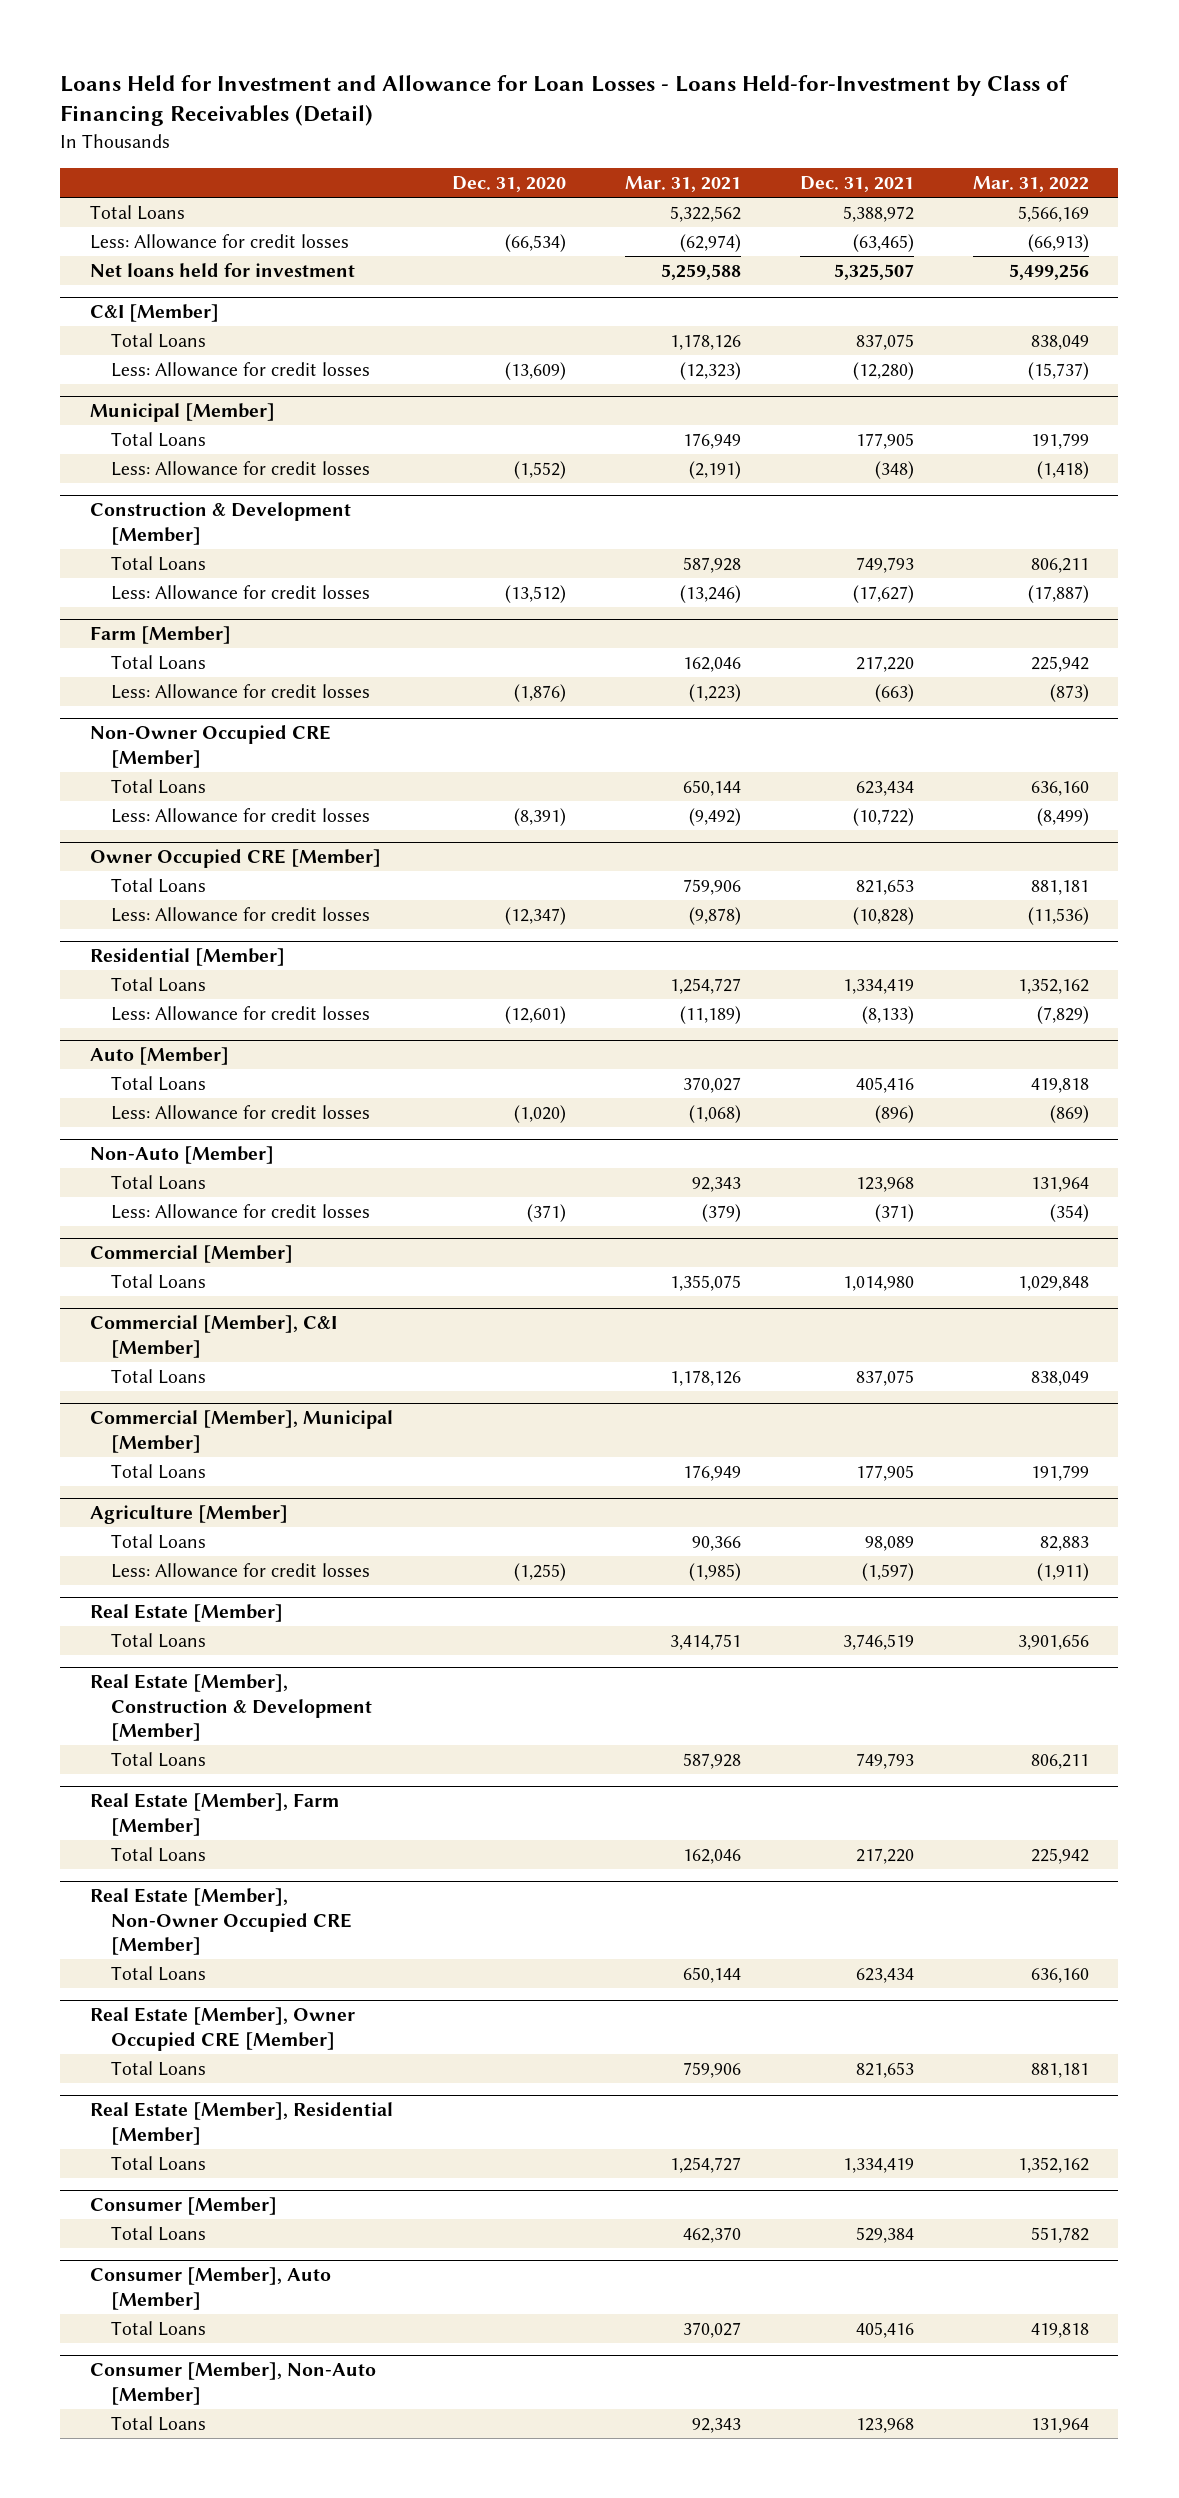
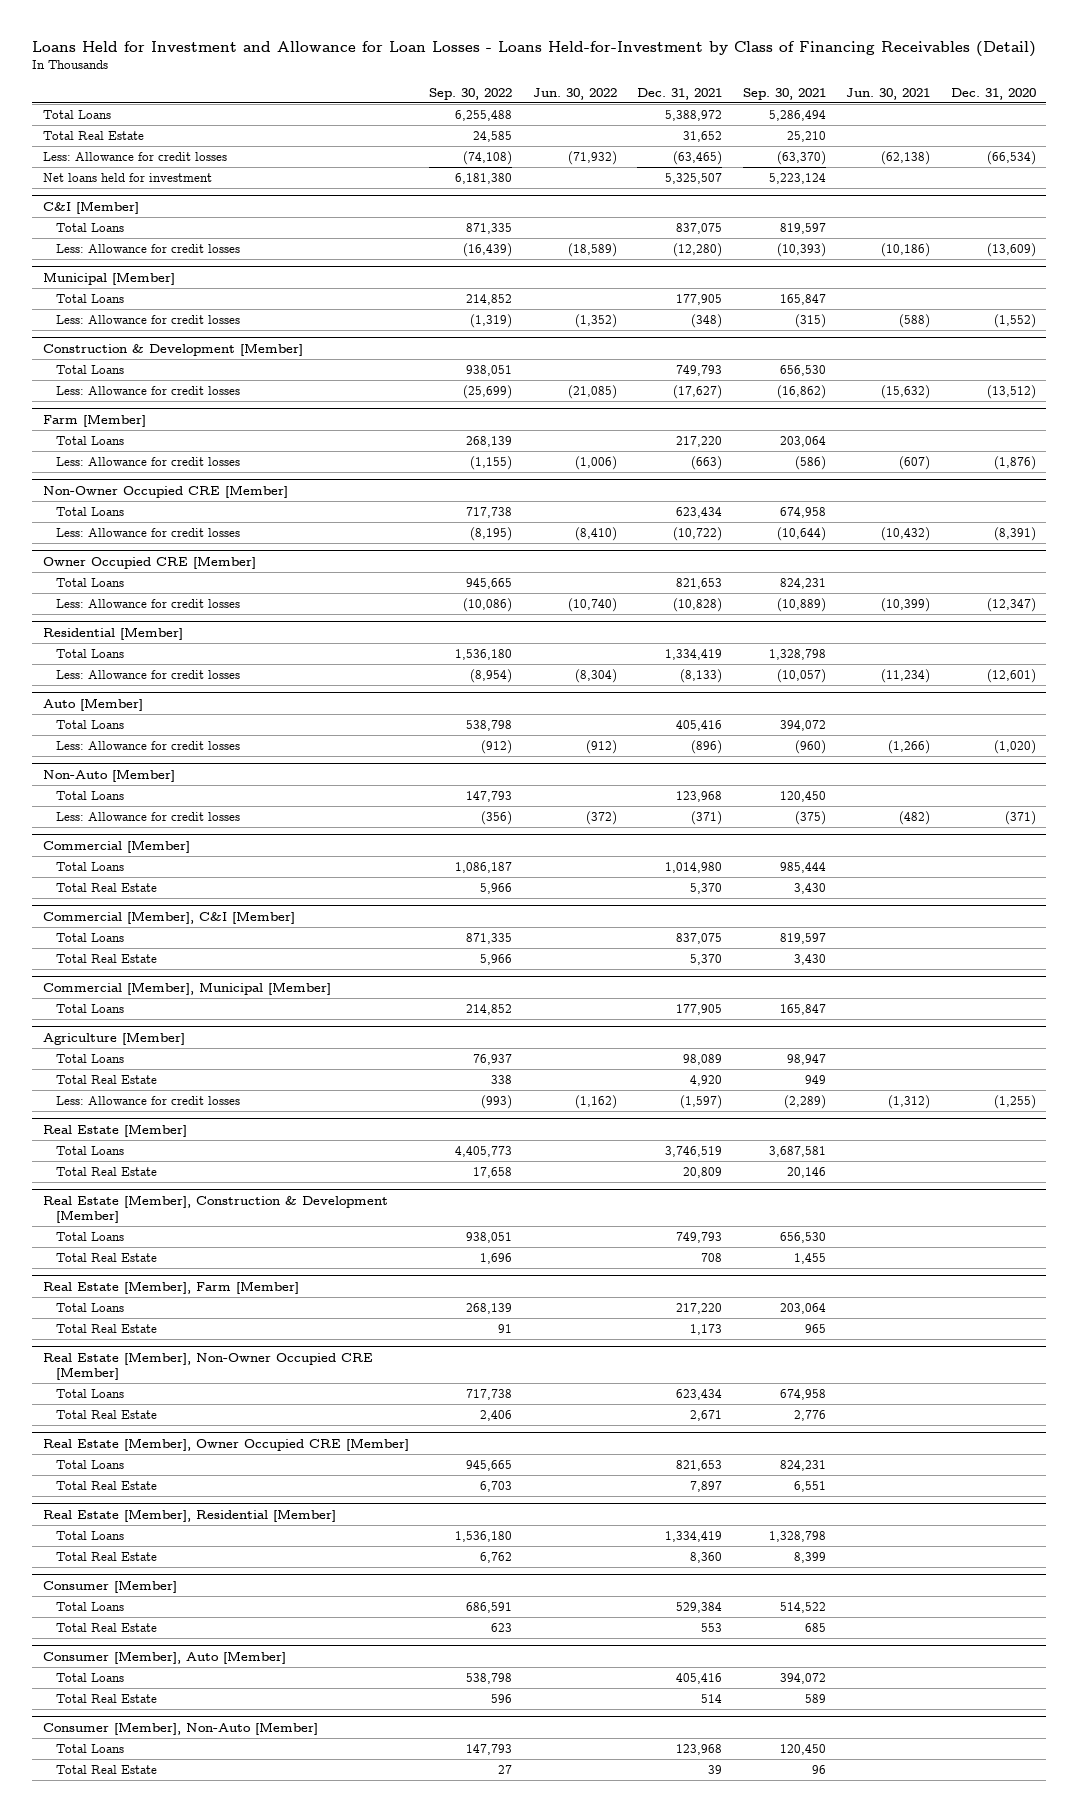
- | Dec. 31, 2020 | Mar. 31, 2021 | Dec. 31, 2021 | Mar. 31, 2022
+ | Sep. 30, 2022 | Jun. 30, 2022 | Dec. 31, 2021 | Sep. 30, 2021 | Jun. 30, 2021 | Dec. 31, 2020
+ Total Real Estate | 24,585 | | 31,652 | 25,210 | |
@ Commercial [Member]
+ Total Real Estate | 5,966 | | 5,370 | 3,430 | |
@ Commercial [Member], C&I [Member]
+ Total Real Estate | 5,966 | | 5,370 | 3,430 | |
@ Agriculture [Member]
+ Total Real Estate | 338 | | 4,920 | 949 | |
@ Real Estate [Member]
+ Total Real Estate | 17,658 | | 20,809 | 20,146 | |
@ Real Estate [Member], Construction & Development [Member]
+ Total Real Estate | 1,696 | | 708 | 1,455 | |
@ Real Estate [Member], Farm [Member]
+ Total Real Estate | 91 | | 1,173 | 965 | |
@ Real Estate [Member], Non-Owner Occupied CRE [Member]
+ Total Real Estate | 2,406 | | 2,671 | 2,776 | |
@ Real Estate [Member], Owner Occupied CRE [Member]
+ Total Real Estate | 6,703 | | 7,897 | 6,551 | |
@ Real Estate [Member], Residential [Member]
+ Total Real Estate | 6,762 | | 8,360 | 8,399 | |
@ Consumer [Member]
+ Total Real Estate | 623 | | 553 | 685 | |
@ Consumer [Member], Auto [Member]
+ Total Real Estate | 596 | | 514 | 589 | |
@ Consumer [Member], Non-Auto [Member]
+ Total Real Estate | 27 | | 39 | 96 | |

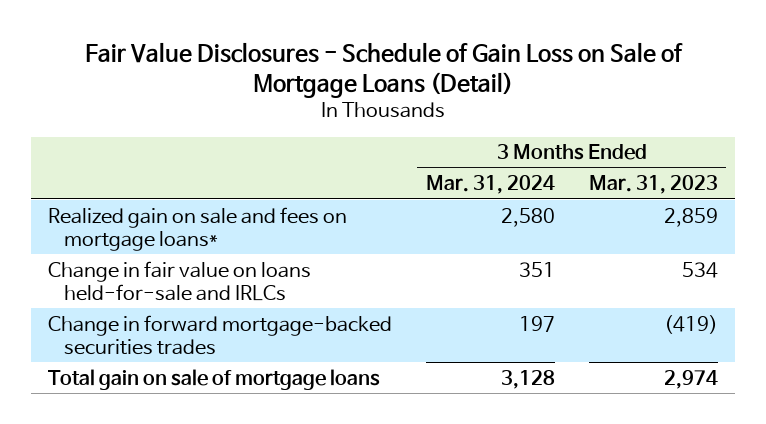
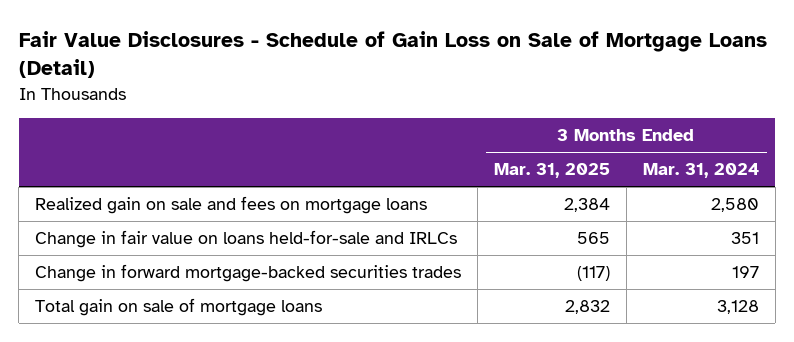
- | 3 Months Ended Mar. 31, 2024 | 3 Months Ended Mar. 31, 2023
+ | 3 Months Ended Mar. 31, 2025 | 3 Months Ended Mar. 31, 2024
- Realized gain on sale and fees on mortgage loans* | 2,580 | 2,859
+ Realized gain on sale and fees on mortgage loans | 2,384 | 2,580

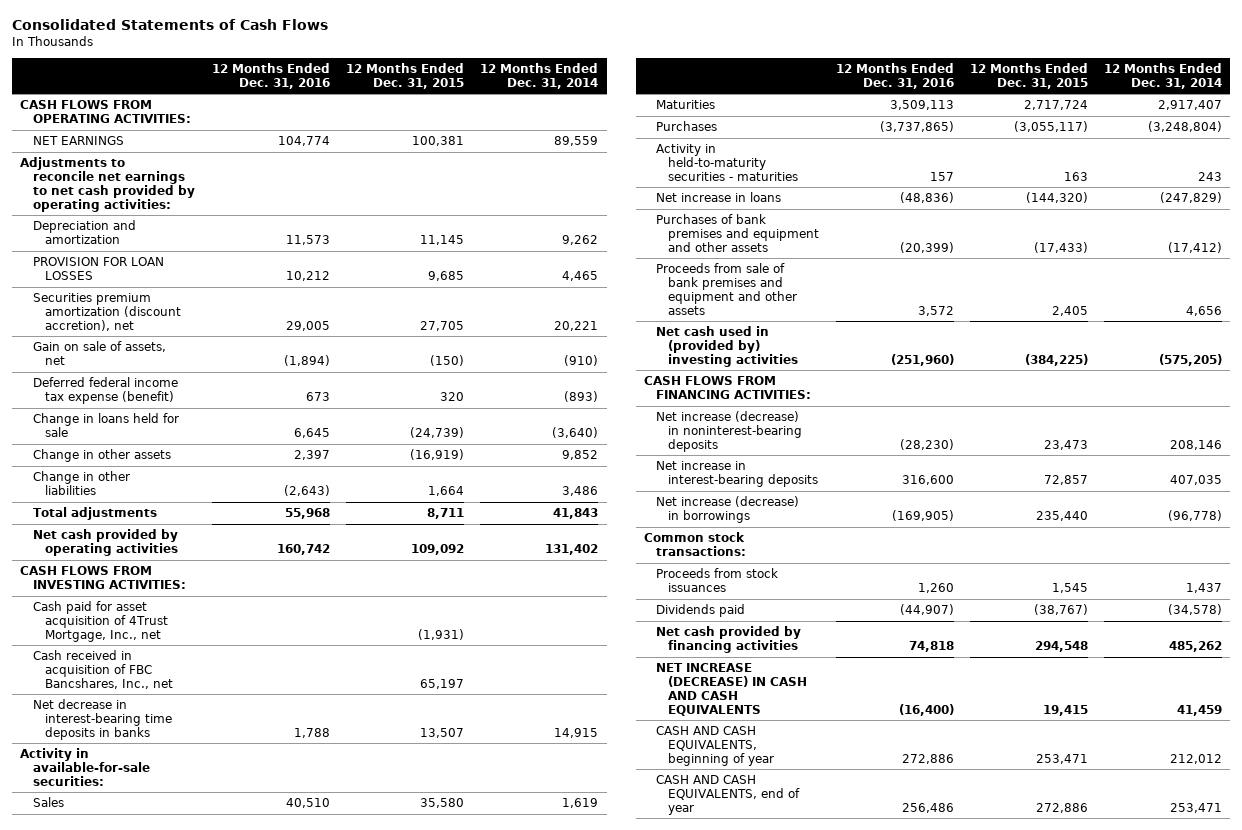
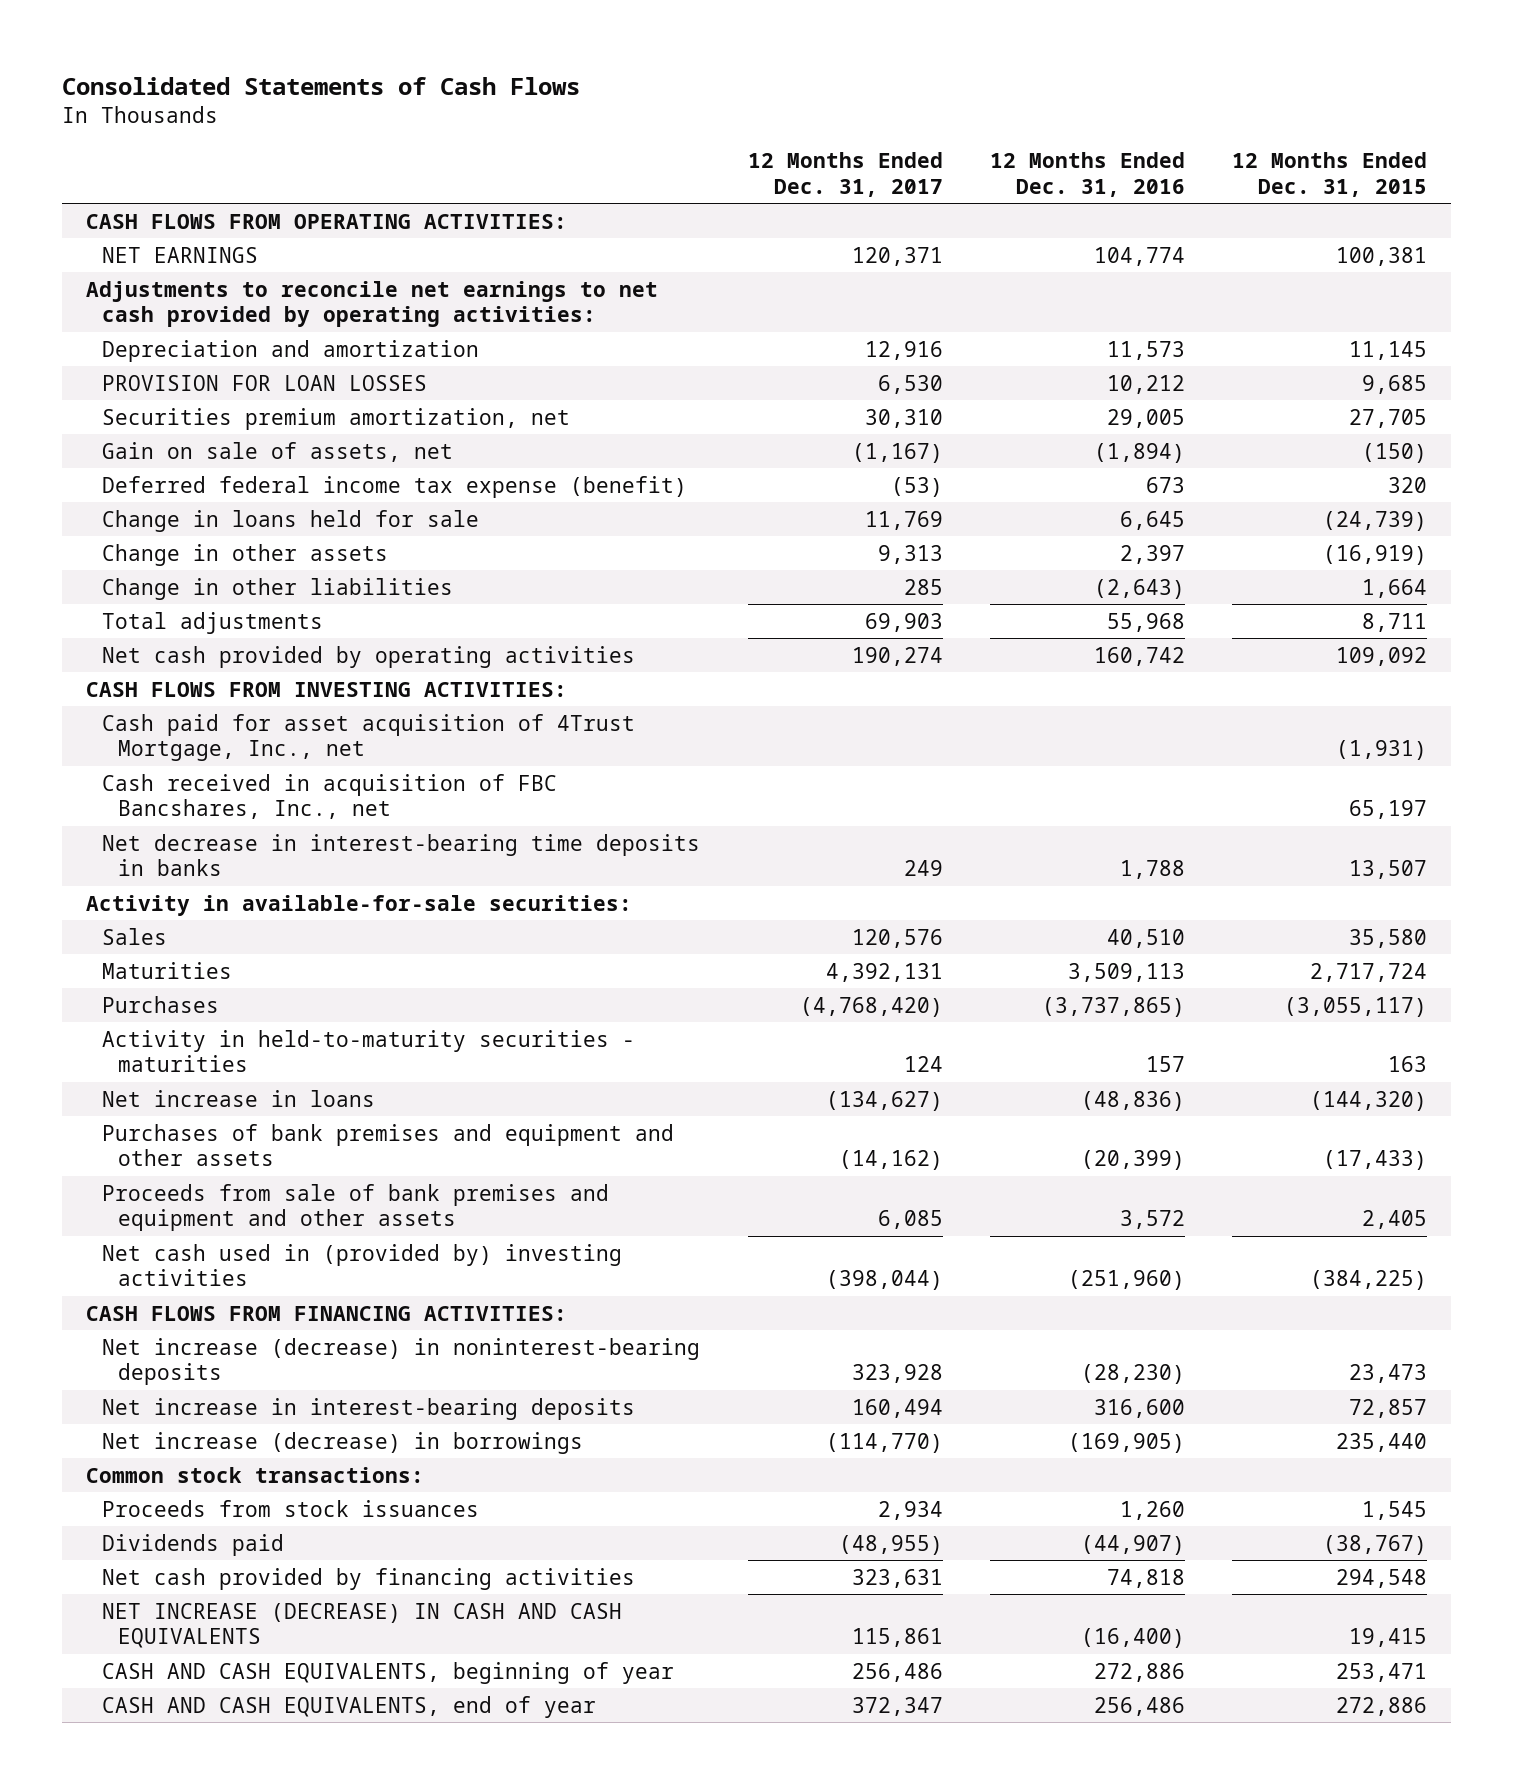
- | 12 Months Ended Dec. 31, 2016 | 12 Months Ended Dec. 31, 2015 | 12 Months Ended Dec. 31, 2014
+ | 12 Months Ended Dec. 31, 2017 | 12 Months Ended Dec. 31, 2016 | 12 Months Ended Dec. 31, 2015
- Securities premium amortization (discount accretion), net | 29,005 | 27,705 | 20,221
+ Securities premium amortization, net | 30,310 | 29,005 | 27,705

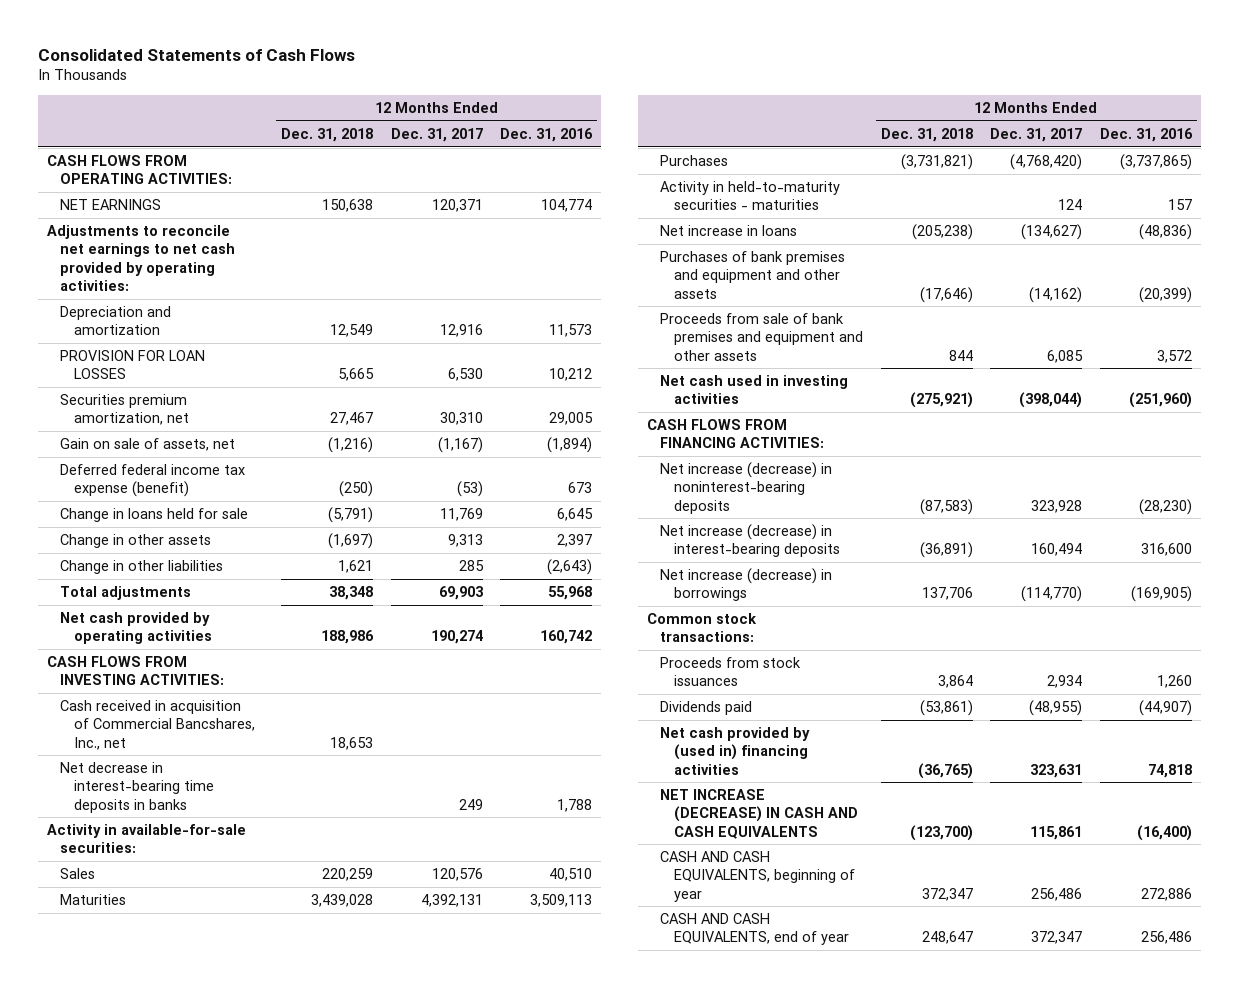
- | 12 Months Ended Dec. 31, 2017 | 12 Months Ended Dec. 31, 2016 | 12 Months Ended Dec. 31, 2015
+ | 12 Months Ended Dec. 31, 2018 | 12 Months Ended Dec. 31, 2017 | 12 Months Ended Dec. 31, 2016
- Cash paid for asset acquisition of 4Trust Mortgage, Inc., net | | | (1,931)
- Cash received in acquisition of FBC Bancshares, Inc., net | | | 65,197
+ Cash received in acquisition of Commercial Bancshares, Inc., net | 18,653 | |
- Net cash used in (provided by) investing activities | (398,044) | (251,960) | (384,225)
+ Net cash used in investing activities | (275,921) | (398,044) | (251,960)
- Net increase in interest-bearing deposits | 160,494 | 316,600 | 72,857
+ Net increase (decrease) in interest-bearing deposits | (36,891) | 160,494 | 316,600
- Net cash provided by financing activities | 323,631 | 74,818 | 294,548
+ Net cash provided by (used in) financing activities | (36,765) | 323,631 | 74,818

